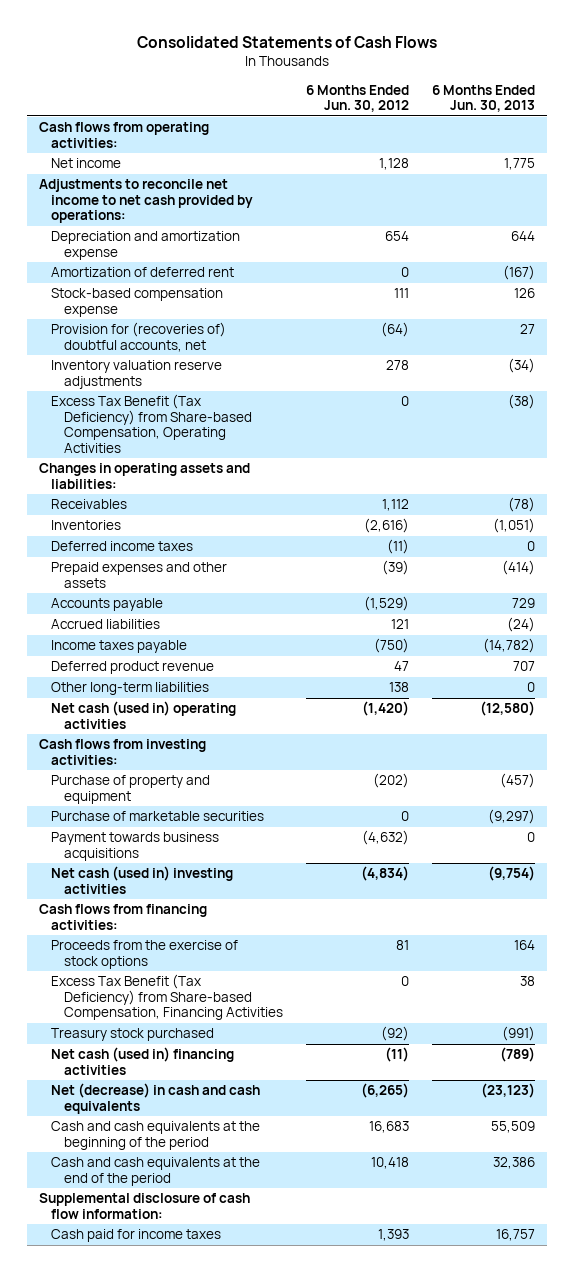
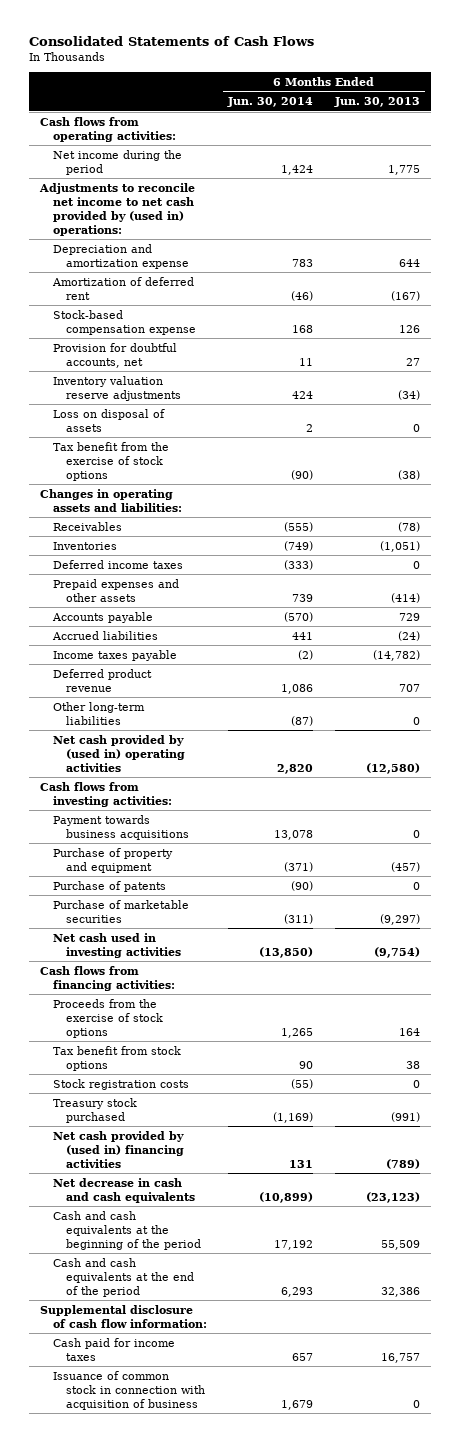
- | 6 Months Ended Jun. 30, 2012 | 6 Months Ended Jun. 30, 2013
+ | 6 Months Ended Jun. 30, 2014 | 6 Months Ended Jun. 30, 2013
- Net income | 1,128 | 1,775
- Adjustments to reconcile net income to net cash provided by operations:
+ Net income during the period | 1,424 | 1,775
+ Adjustments to reconcile net income to net cash provided by (used in) operations:
- Provision for (recoveries of) doubtful accounts, net | (64) | 27
+ Provision for doubtful accounts, net | 11 | 27
- Excess Tax Benefit (Tax Deficiency) from Share-based Compensation, Operating Activities | 0 | (38)
+ Loss on disposal of assets | 2 | 0
+ Tax benefit from the exercise of stock options | (90) | (38)
- Net cash (used in) operating activities | (1,420) | (12,580)
+ Net cash provided by (used in) operating activities | 2,820 | (12,580)
moved up: Payment towards business acquisitions | 13,078 | 0
+ Purchase of patents | (90) | 0
- Net cash (used in) investing activities | (4,834) | (9,754)
+ Net cash used in investing activities | (13,850) | (9,754)
- Excess Tax Benefit (Tax Deficiency) from Share-based Compensation, Financing Activities | 0 | 38
+ Tax benefit from stock options | 90 | 38
+ Stock registration costs | (55) | 0
- Net cash (used in) financing activities | (11) | (789)
- Net (decrease) in cash and cash equivalents | (6,265) | (23,123)
+ Net cash provided by (used in) financing activities | 131 | (789)
+ Net decrease in cash and cash equivalents | (10,899) | (23,123)
+ Issuance of common stock in connection with acquisition of business | 1,679 | 0

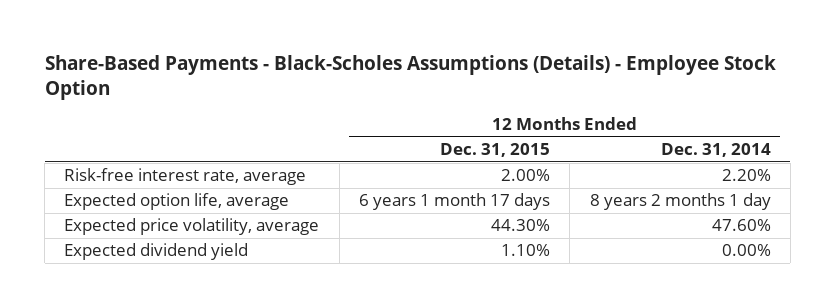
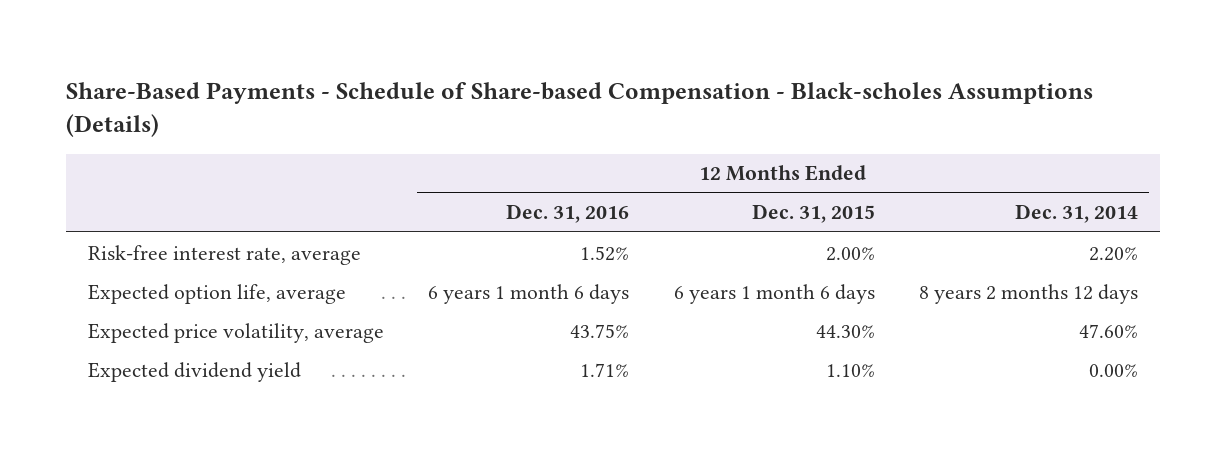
- Share-Based Payments - Black-Scholes Assumptions (Details) - Employee Stock Option
+ Share-Based Payments - Schedule of Share-based Compensation - Black-scholes Assumptions (Details)
- | 12 Months Ended Dec. 31, 2015 | 12 Months Ended Dec. 31, 2014
+ | 12 Months Ended Dec. 31, 2016 | 12 Months Ended Dec. 31, 2015 | 12 Months Ended Dec. 31, 2014
- Expected option life, average | 6 years 1 month 17 days | 8 years 2 months 1 day
+ Expected option life, average | 6 years 1 month 6 days | 6 years 1 month 6 days | 8 years 2 months 12 days

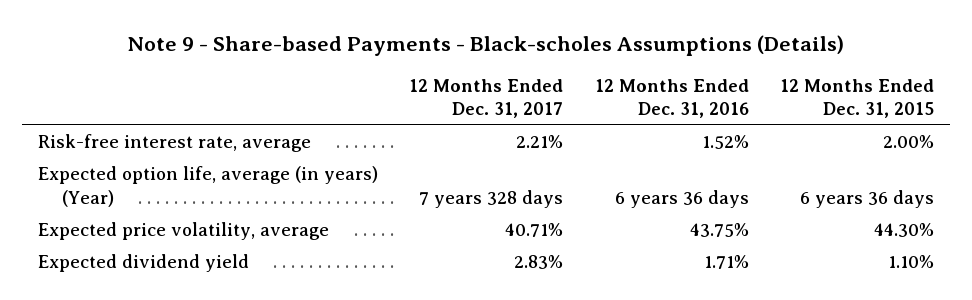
- Share-Based Payments - Schedule of Share-based Compensation - Black-scholes Assumptions (Details)
+ Note 9 - Share-based Payments - Black-scholes Assumptions (Details)
- | 12 Months Ended Dec. 31, 2016 | 12 Months Ended Dec. 31, 2015 | 12 Months Ended Dec. 31, 2014
+ | 12 Months Ended Dec. 31, 2017 | 12 Months Ended Dec. 31, 2016 | 12 Months Ended Dec. 31, 2015
- Expected option life, average | 6 years 1 month 6 days | 6 years 1 month 6 days | 8 years 2 months 12 days
+ Expected option life, average (in years) (Year) | 7 years 328 days | 6 years 36 days | 6 years 36 days

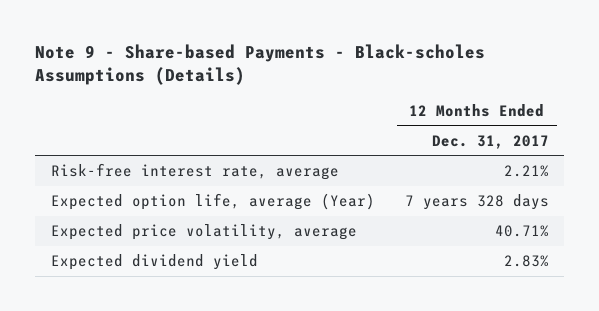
- | 12 Months Ended Dec. 31, 2017 | 12 Months Ended Dec. 31, 2016 | 12 Months Ended Dec. 31, 2015
+ | 12 Months Ended Dec. 31, 2017
- Expected option life, average (in years) (Year) | 7 years 328 days | 6 years 36 days | 6 years 36 days
+ Expected option life, average (Year) | 7 years 328 days

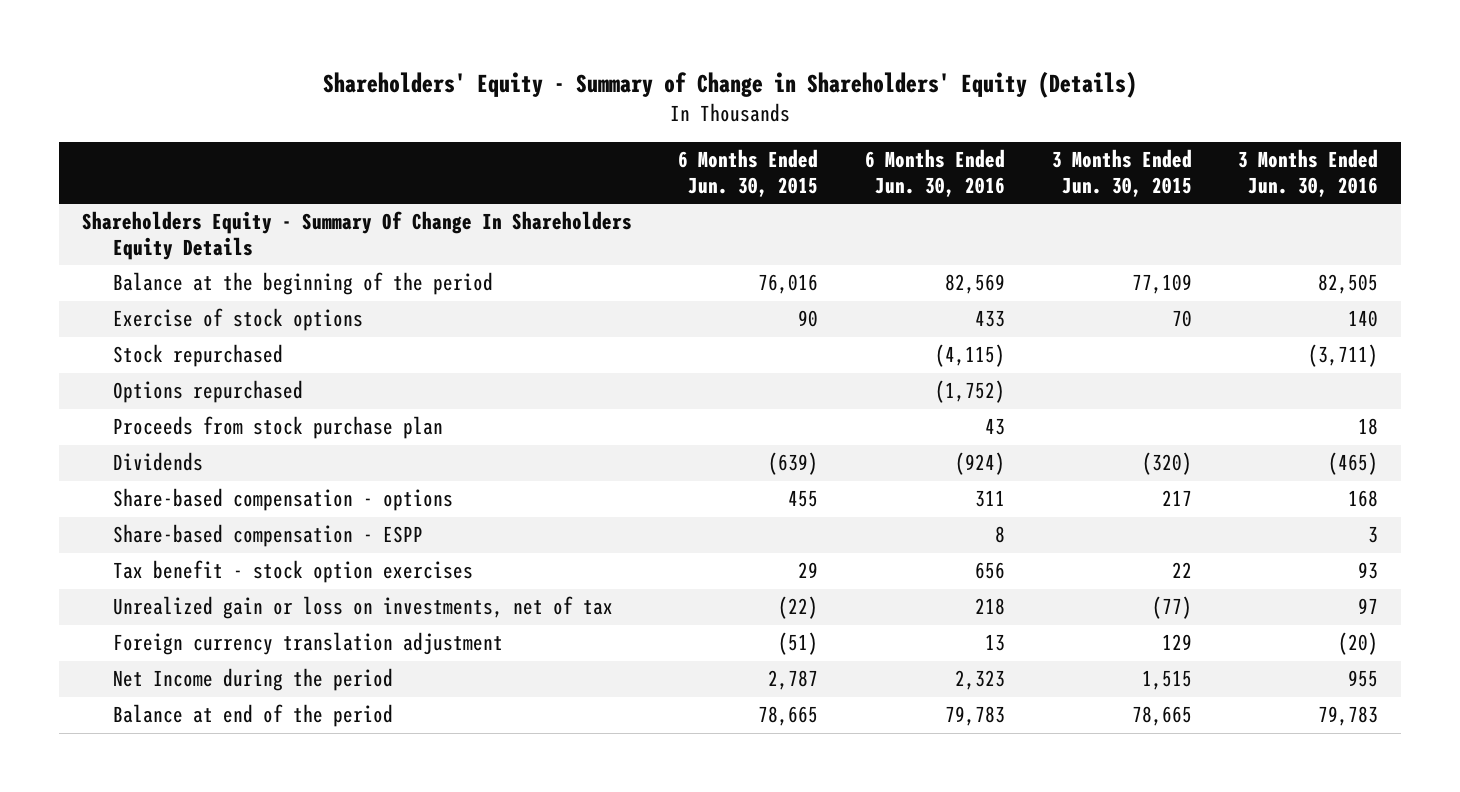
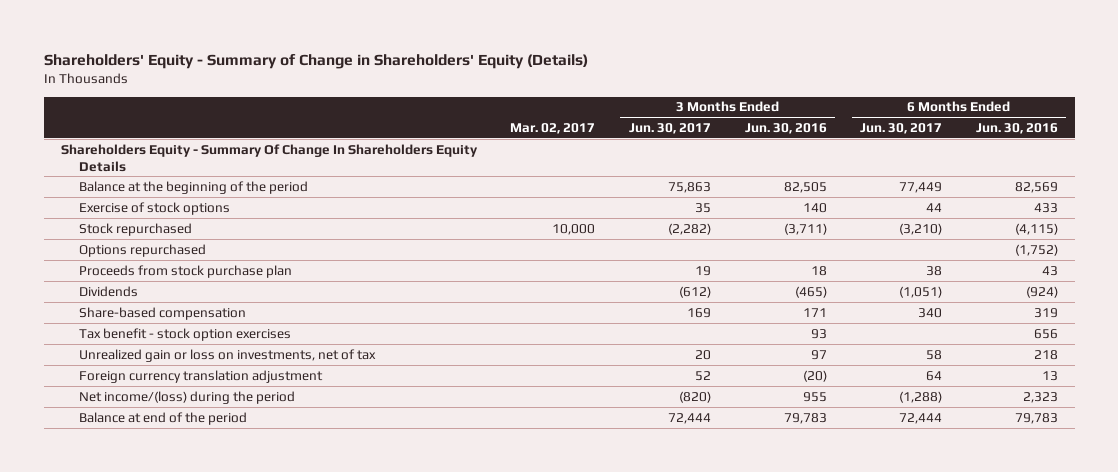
- | 6 Months Ended Jun. 30, 2015 | 6 Months Ended Jun. 30, 2016 | 3 Months Ended Jun. 30, 2015 | 3 Months Ended Jun. 30, 2016
+ | Mar. 02, 2017 | 3 Months Ended Jun. 30, 2017 | 3 Months Ended Jun. 30, 2016 | 6 Months Ended Jun. 30, 2017 | 6 Months Ended Jun. 30, 2016
- Share-based compensation - options | 455 | 311 | 217 | 168
- Share-based compensation - ESPP | | 8 | | 3
+ Share-based compensation | | 169 | 171 | 340 | 319
- Net Income during the period | 2,787 | 2,323 | 1,515 | 955
+ Net income/(loss) during the period | | (820) | 955 | (1,288) | 2,323

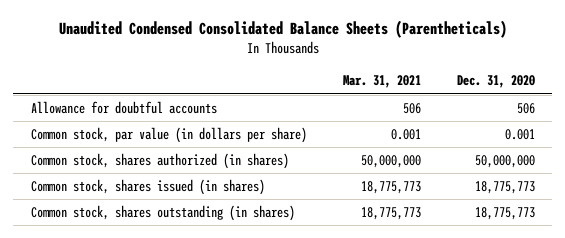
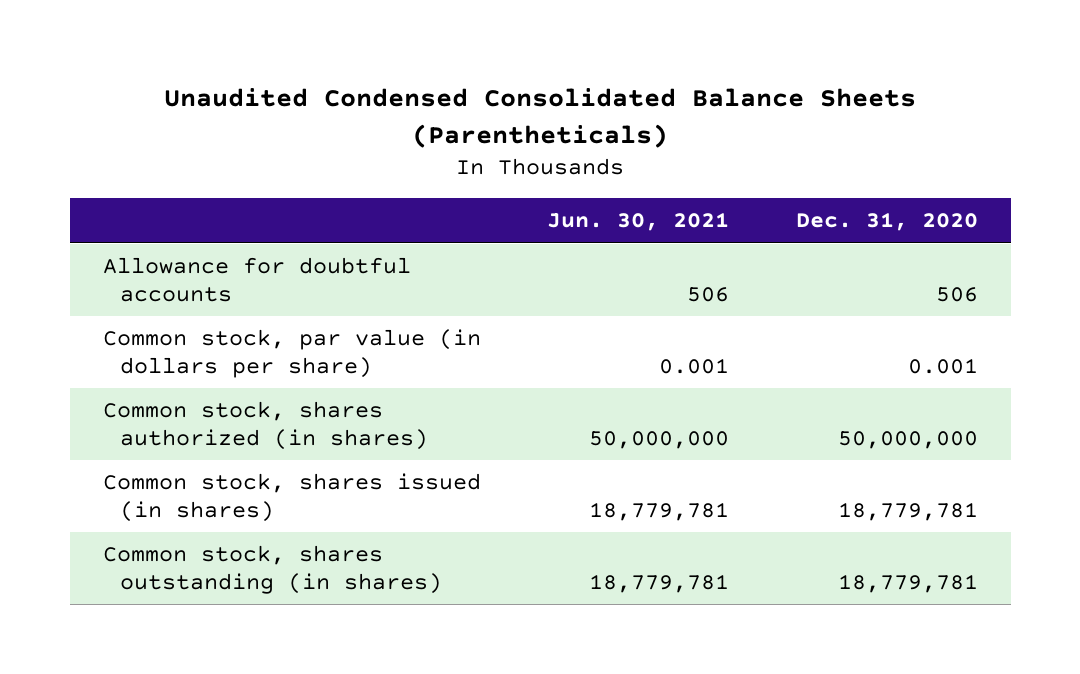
- | Mar. 31, 2021 | Dec. 31, 2020
+ | Jun. 30, 2021 | Dec. 31, 2020
- Common stock, shares issued (in shares) | 18,775,773 | 18,775,773
- Common stock, shares outstanding (in shares) | 18,775,773 | 18,775,773
+ Common stock, shares issued (in shares) | 18,779,781 | 18,779,781
+ Common stock, shares outstanding (in shares) | 18,779,781 | 18,779,781

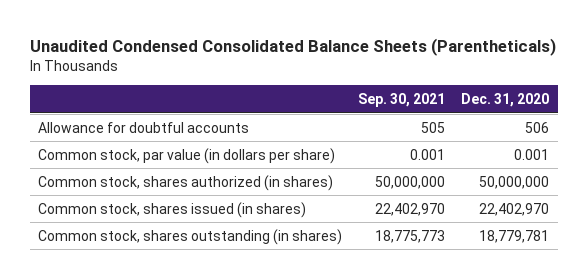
- | Jun. 30, 2021 | Dec. 31, 2020
+ | Sep. 30, 2021 | Dec. 31, 2020
- Common stock, shares issued (in shares) | 18,779,781 | 18,779,781
+ Common stock, shares issued (in shares) | 22,402,970 | 22,402,970

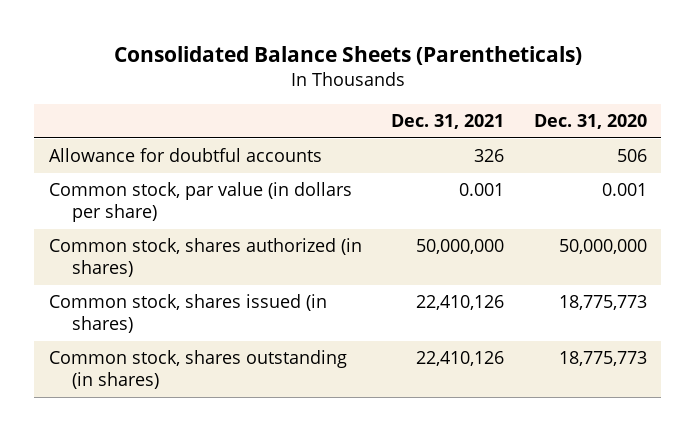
- Unaudited Condensed Consolidated Balance Sheets (Parentheticals)
+ Consolidated Balance Sheets (Parentheticals)
- | Sep. 30, 2021 | Dec. 31, 2020
+ | Dec. 31, 2021 | Dec. 31, 2020
- Common stock, shares issued (in shares) | 22,402,970 | 22,402,970
- Common stock, shares outstanding (in shares) | 18,775,773 | 18,779,781
+ Common stock, shares issued (in shares) | 22,410,126 | 18,775,773
+ Common stock, shares outstanding (in shares) | 22,410,126 | 18,775,773

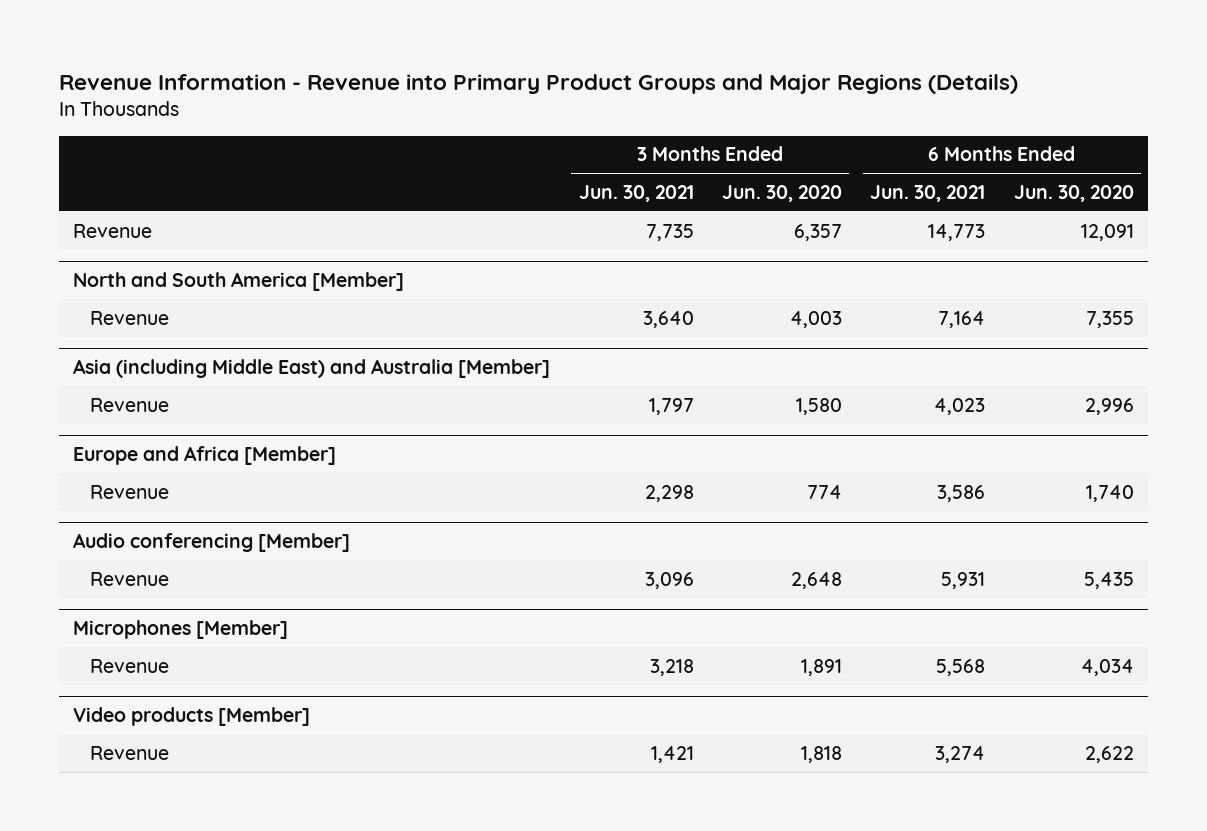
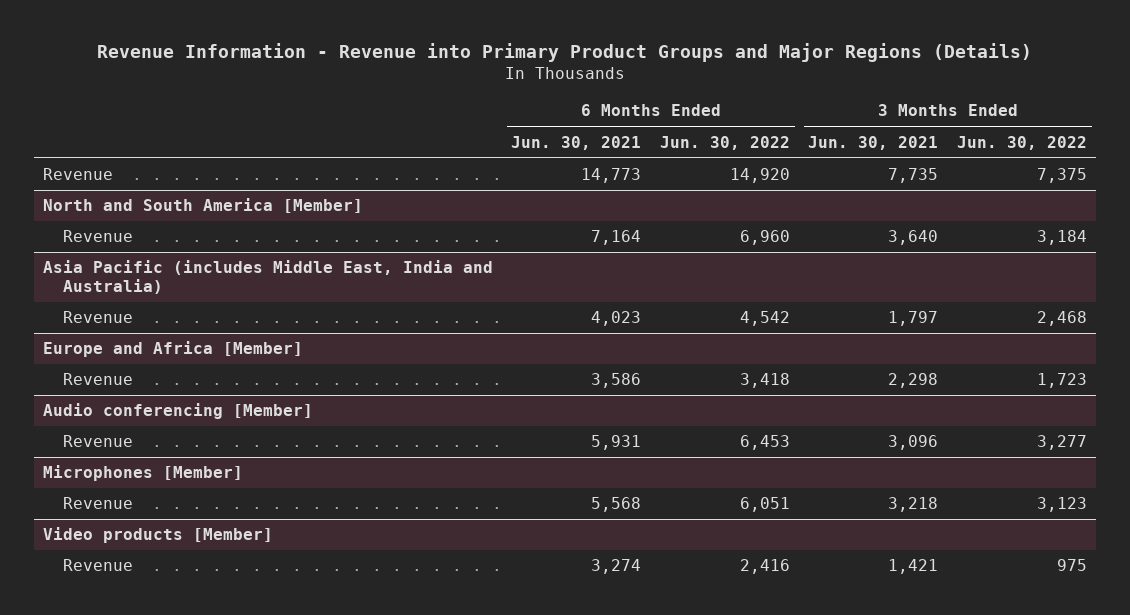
- | 3 Months Ended Jun. 30, 2021 | 3 Months Ended Jun. 30, 2020 | 6 Months Ended Jun. 30, 2021 | 6 Months Ended Jun. 30, 2020
+ | 6 Months Ended Jun. 30, 2021 | 6 Months Ended Jun. 30, 2022 | 3 Months Ended Jun. 30, 2021 | 3 Months Ended Jun. 30, 2022
- Asia (including Middle East) and Australia [Member]
+ Asia Pacific (includes Middle East, India and Australia)

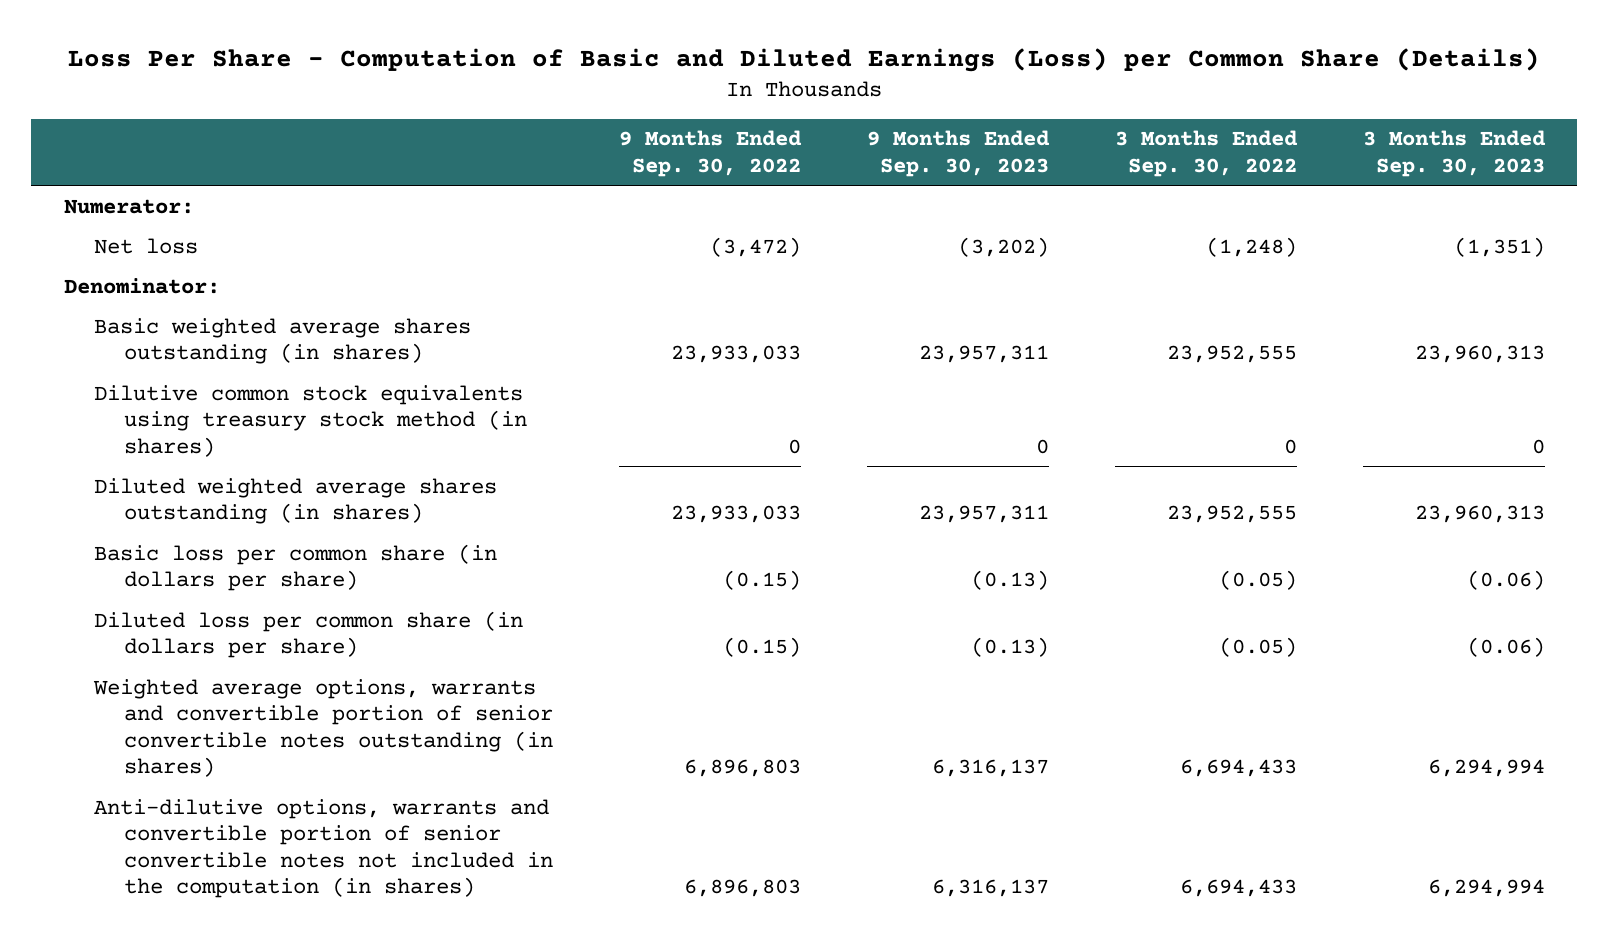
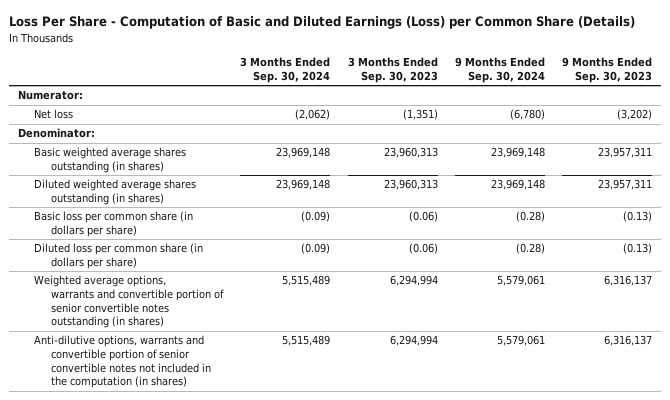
- | 9 Months Ended Sep. 30, 2022 | 9 Months Ended Sep. 30, 2023 | 3 Months Ended Sep. 30, 2022 | 3 Months Ended Sep. 30, 2023
+ | 3 Months Ended Sep. 30, 2024 | 3 Months Ended Sep. 30, 2023 | 9 Months Ended Sep. 30, 2024 | 9 Months Ended Sep. 30, 2023
- Dilutive common stock equivalents using treasury stock method (in shares) | 0 | 0 | 0 | 0

